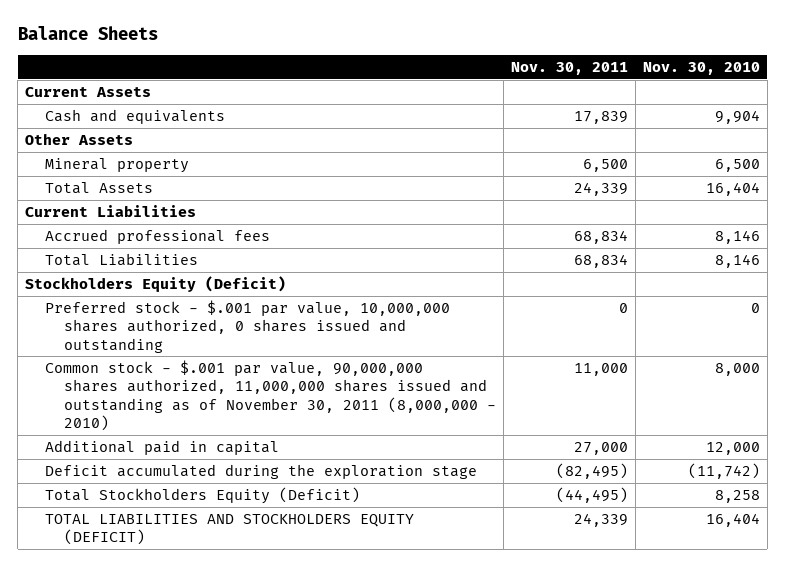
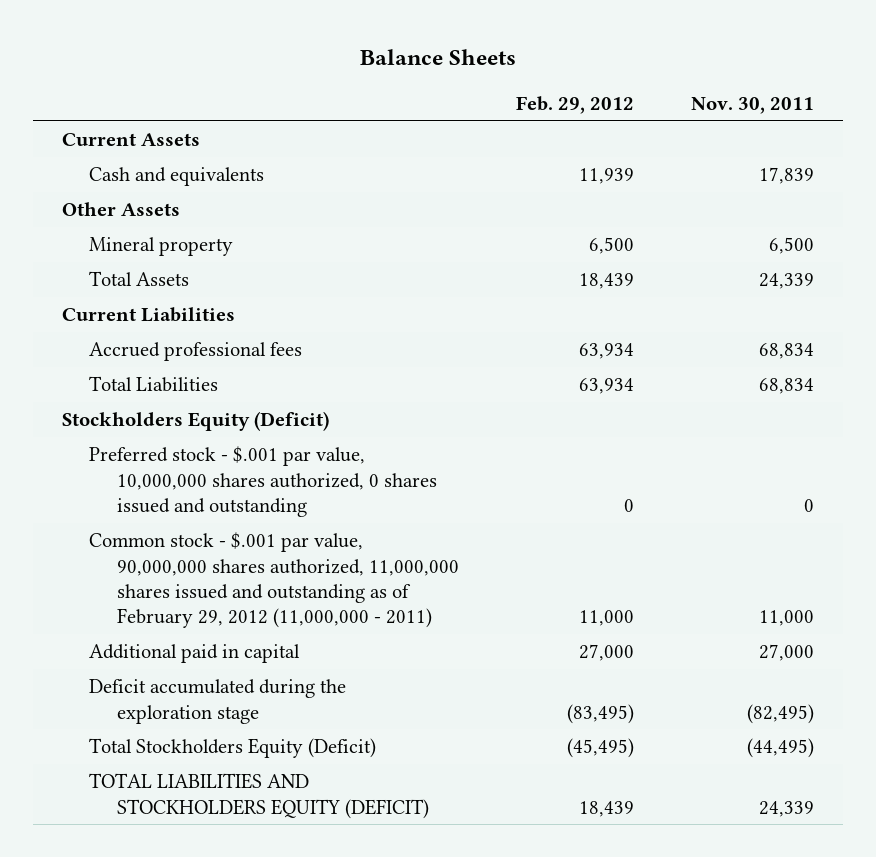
- | Nov. 30, 2011 | Nov. 30, 2010
+ | Feb. 29, 2012 | Nov. 30, 2011
- Common stock - $.001 par value, 90,000,000 shares authorized, 11,000,000 shares issued and outstanding as of November 30, 2011 (8,000,000 - 2010) | 11,000 | 8,000
+ Common stock - $.001 par value, 90,000,000 shares authorized, 11,000,000 shares issued and outstanding as of February 29, 2012 (11,000,000 - 2011) | 11,000 | 11,000

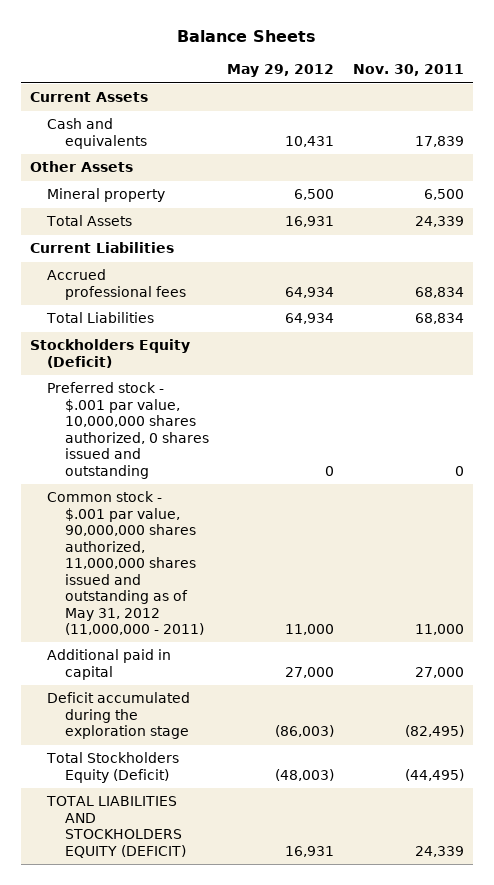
- | Feb. 29, 2012 | Nov. 30, 2011
+ | May 29, 2012 | Nov. 30, 2011
- Common stock - $.001 par value, 90,000,000 shares authorized, 11,000,000 shares issued and outstanding as of February 29, 2012 (11,000,000 - 2011) | 11,000 | 11,000
+ Common stock - $.001 par value, 90,000,000 shares authorized, 11,000,000 shares issued and outstanding as of May 31, 2012 (11,000,000 - 2011) | 11,000 | 11,000

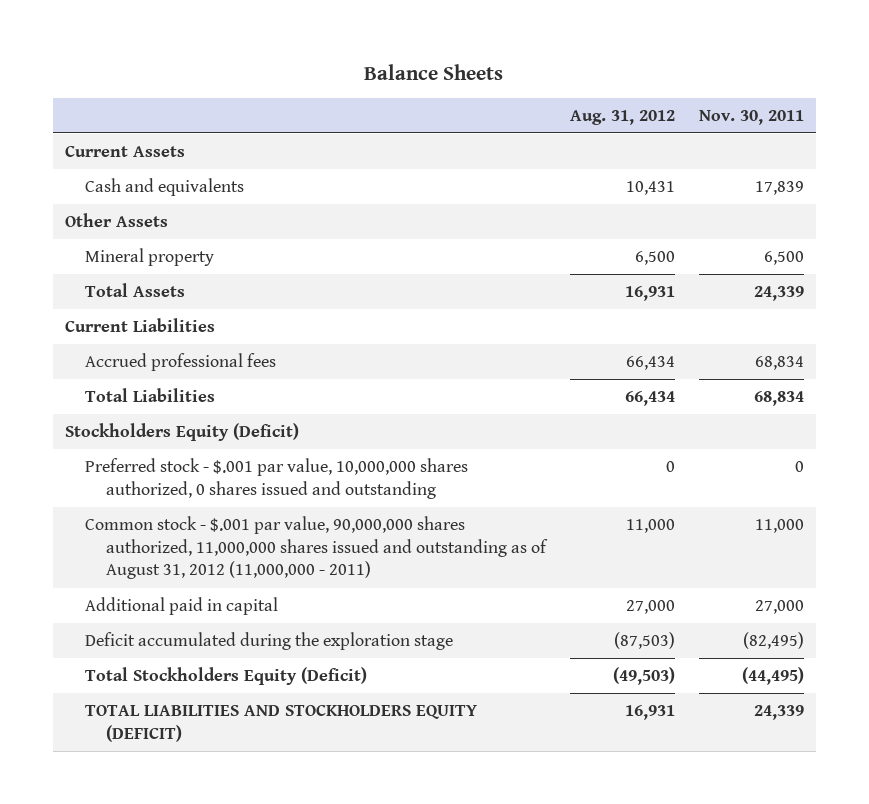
- | May 29, 2012 | Nov. 30, 2011
+ | Aug. 31, 2012 | Nov. 30, 2011
- Common stock - $.001 par value, 90,000,000 shares authorized, 11,000,000 shares issued and outstanding as of May 31, 2012 (11,000,000 - 2011) | 11,000 | 11,000
+ Common stock - $.001 par value, 90,000,000 shares authorized, 11,000,000 shares issued and outstanding as of August 31, 2012 (11,000,000 - 2011) | 11,000 | 11,000

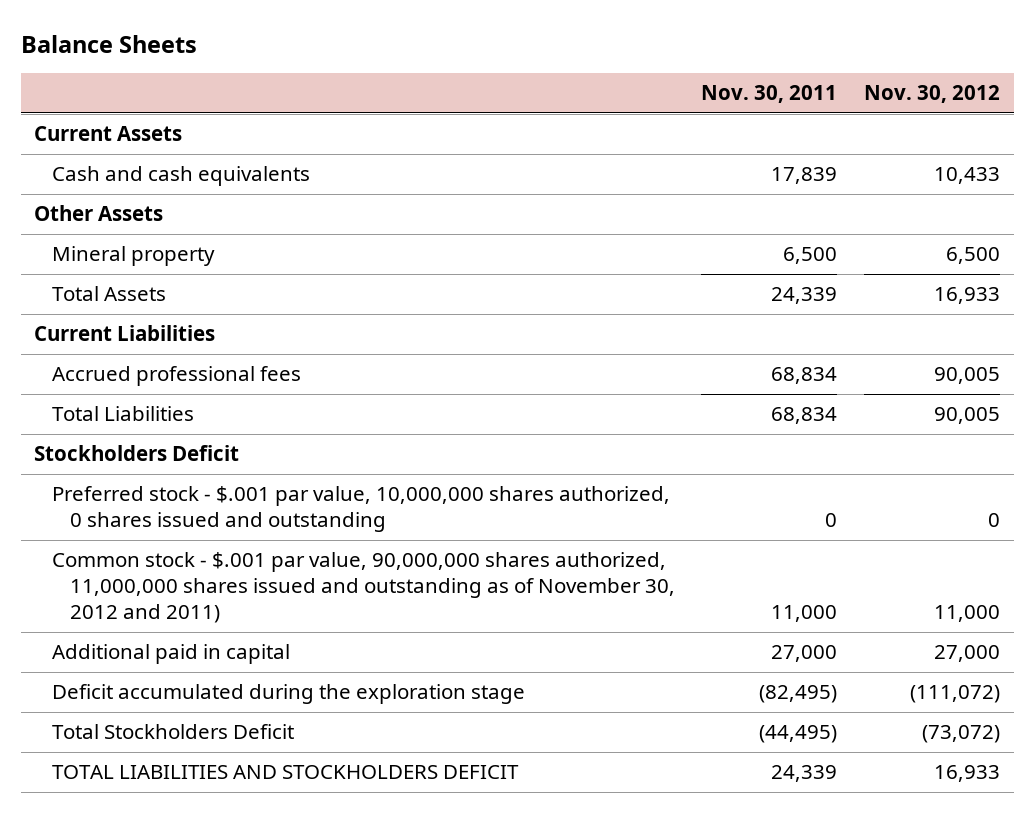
- | Aug. 31, 2012 | Nov. 30, 2011
+ | Nov. 30, 2011 | Nov. 30, 2012
- Cash and equivalents | 10,431 | 17,839
+ Cash and cash equivalents | 17,839 | 10,433
- Stockholders Equity (Deficit)
+ Stockholders Deficit
- Common stock - $.001 par value, 90,000,000 shares authorized, 11,000,000 shares issued and outstanding as of August 31, 2012 (11,000,000 - 2011) | 11,000 | 11,000
+ Common stock - $.001 par value, 90,000,000 shares authorized, 11,000,000 shares issued and outstanding as of November 30, 2012 and 2011) | 11,000 | 11,000
- Total Stockholders Equity (Deficit) | (49,503) | (44,495)
- TOTAL LIABILITIES AND STOCKHOLDERS EQUITY (DEFICIT) | 16,931 | 24,339
+ Total Stockholders Deficit | (44,495) | (73,072)
+ TOTAL LIABILITIES AND STOCKHOLDERS DEFICIT | 24,339 | 16,933

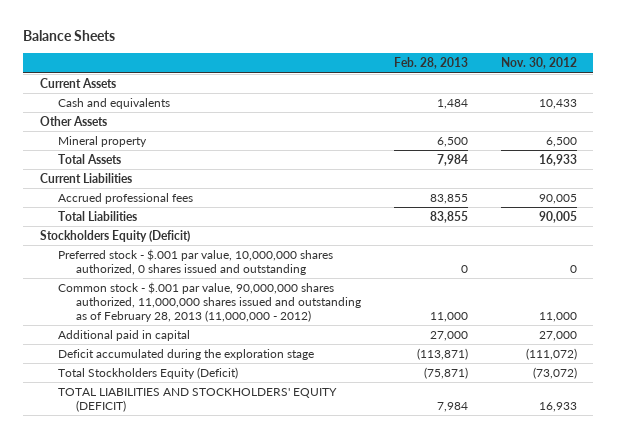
- | Nov. 30, 2011 | Nov. 30, 2012
+ | Feb. 28, 2013 | Nov. 30, 2012
- Cash and cash equivalents | 17,839 | 10,433
+ Cash and equivalents | 1,484 | 10,433
- Stockholders Deficit
+ Stockholders Equity (Deficit)
- Common stock - $.001 par value, 90,000,000 shares authorized, 11,000,000 shares issued and outstanding as of November 30, 2012 and 2011) | 11,000 | 11,000
+ Common stock - $.001 par value, 90,000,000 shares authorized, 11,000,000 shares issued and outstanding as of February 28, 2013 (11,000,000 - 2012) | 11,000 | 11,000
- Total Stockholders Deficit | (44,495) | (73,072)
- TOTAL LIABILITIES AND STOCKHOLDERS DEFICIT | 24,339 | 16,933
+ Total Stockholders Equity (Deficit) | (75,871) | (73,072)
+ TOTAL LIABILITIES AND STOCKHOLDERS' EQUITY (DEFICIT) | 7,984 | 16,933

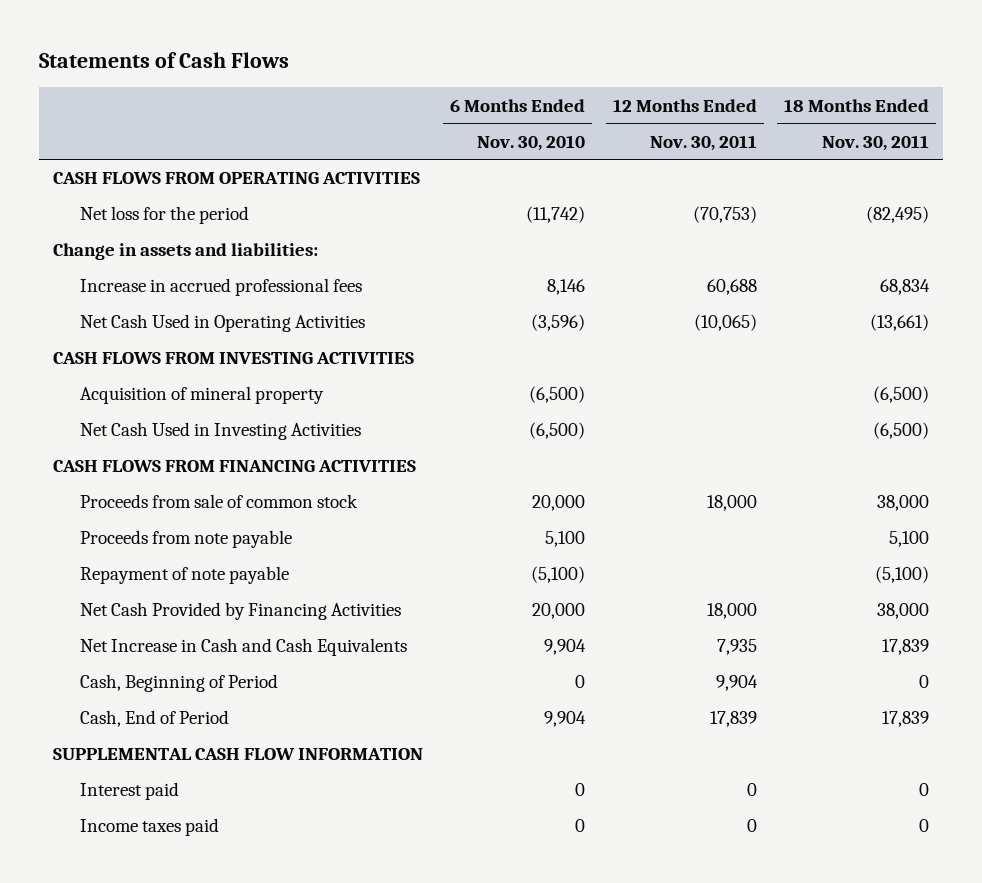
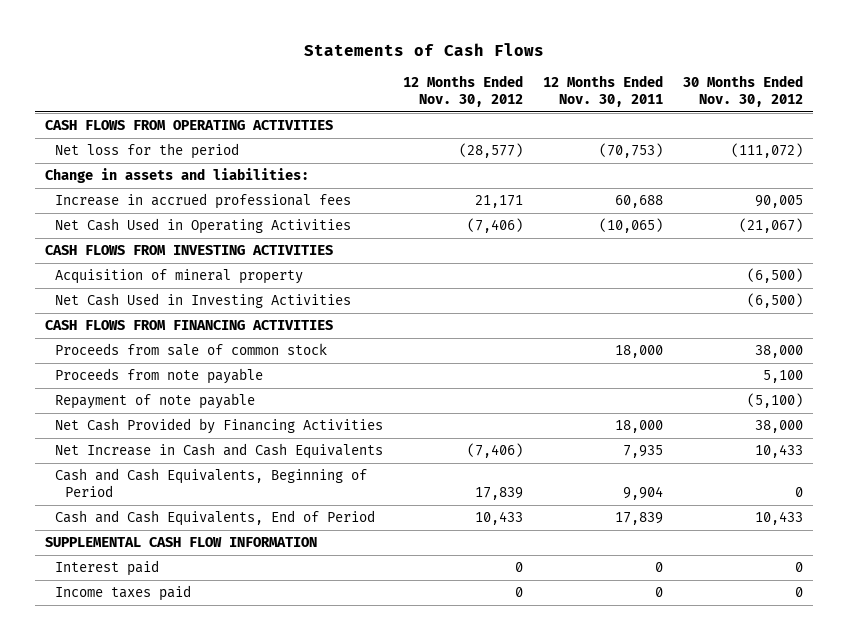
- | 6 Months Ended Nov. 30, 2010 | 12 Months Ended Nov. 30, 2011 | 18 Months Ended Nov. 30, 2011
+ | 12 Months Ended Nov. 30, 2012 | 12 Months Ended Nov. 30, 2011 | 30 Months Ended Nov. 30, 2012
- Cash, Beginning of Period | 0 | 9,904 | 0
- Cash, End of Period | 9,904 | 17,839 | 17,839
+ Cash and Cash Equivalents, Beginning of Period | 17,839 | 9,904 | 0
+ Cash and Cash Equivalents, End of Period | 10,433 | 17,839 | 10,433

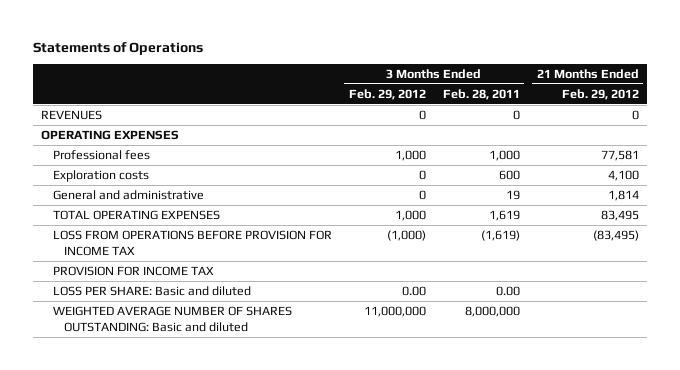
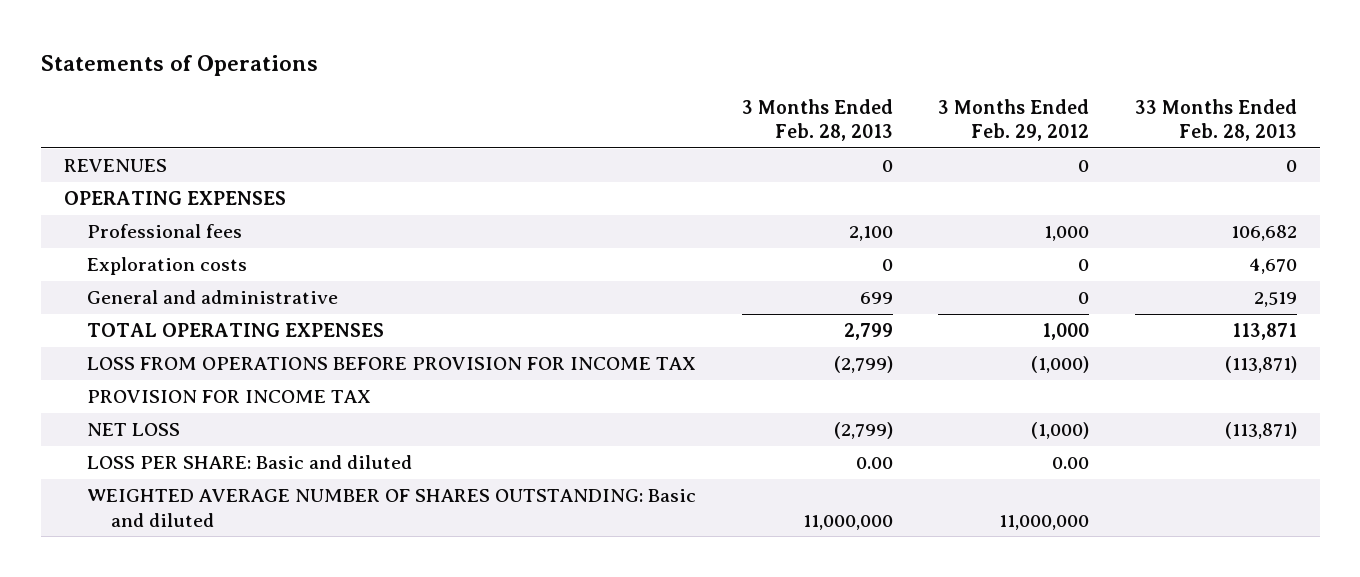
- | 3 Months Ended Feb. 29, 2012 | 3 Months Ended Feb. 28, 2011 | 21 Months Ended Feb. 29, 2012
+ | 3 Months Ended Feb. 28, 2013 | 3 Months Ended Feb. 29, 2012 | 33 Months Ended Feb. 28, 2013
+ NET LOSS | (2,799) | (1,000) | (113,871)

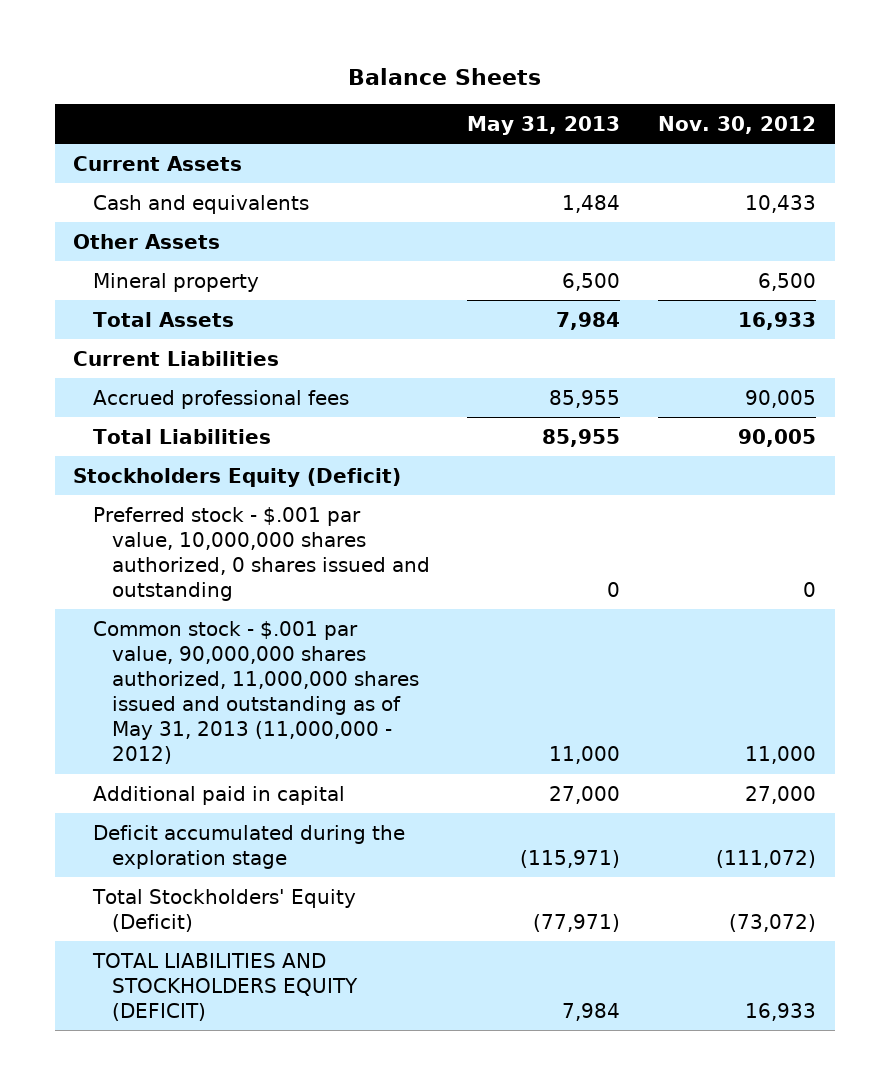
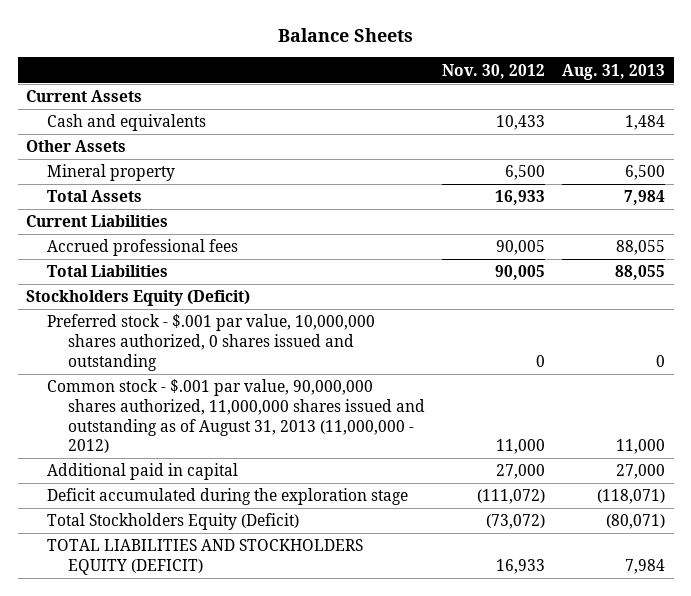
- | May 31, 2013 | Nov. 30, 2012
+ | Nov. 30, 2012 | Aug. 31, 2013
- Common stock - $.001 par value, 90,000,000 shares authorized, 11,000,000 shares issued and outstanding as of May 31, 2013 (11,000,000 - 2012) | 11,000 | 11,000
+ Common stock - $.001 par value, 90,000,000 shares authorized, 11,000,000 shares issued and outstanding as of August 31, 2013 (11,000,000 - 2012) | 11,000 | 11,000
- Total Stockholders' Equity (Deficit) | (77,971) | (73,072)
+ Total Stockholders Equity (Deficit) | (73,072) | (80,071)

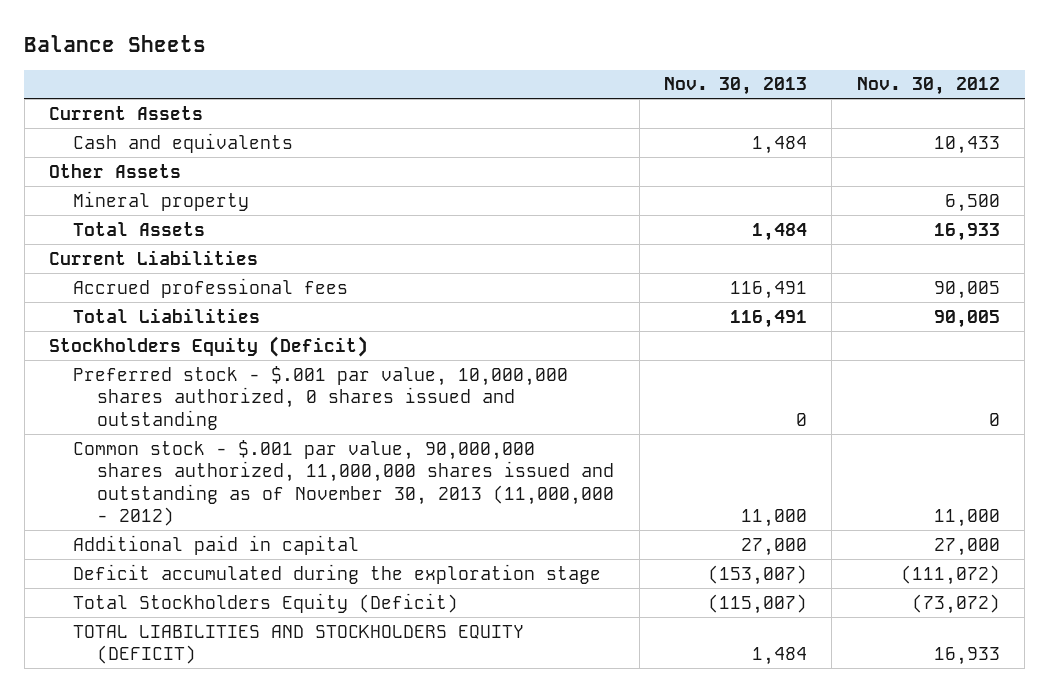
- | Nov. 30, 2012 | Aug. 31, 2013
+ | Nov. 30, 2013 | Nov. 30, 2012
- Common stock - $.001 par value, 90,000,000 shares authorized, 11,000,000 shares issued and outstanding as of August 31, 2013 (11,000,000 - 2012) | 11,000 | 11,000
+ Common stock - $.001 par value, 90,000,000 shares authorized, 11,000,000 shares issued and outstanding as of November 30, 2013 (11,000,000 - 2012) | 11,000 | 11,000

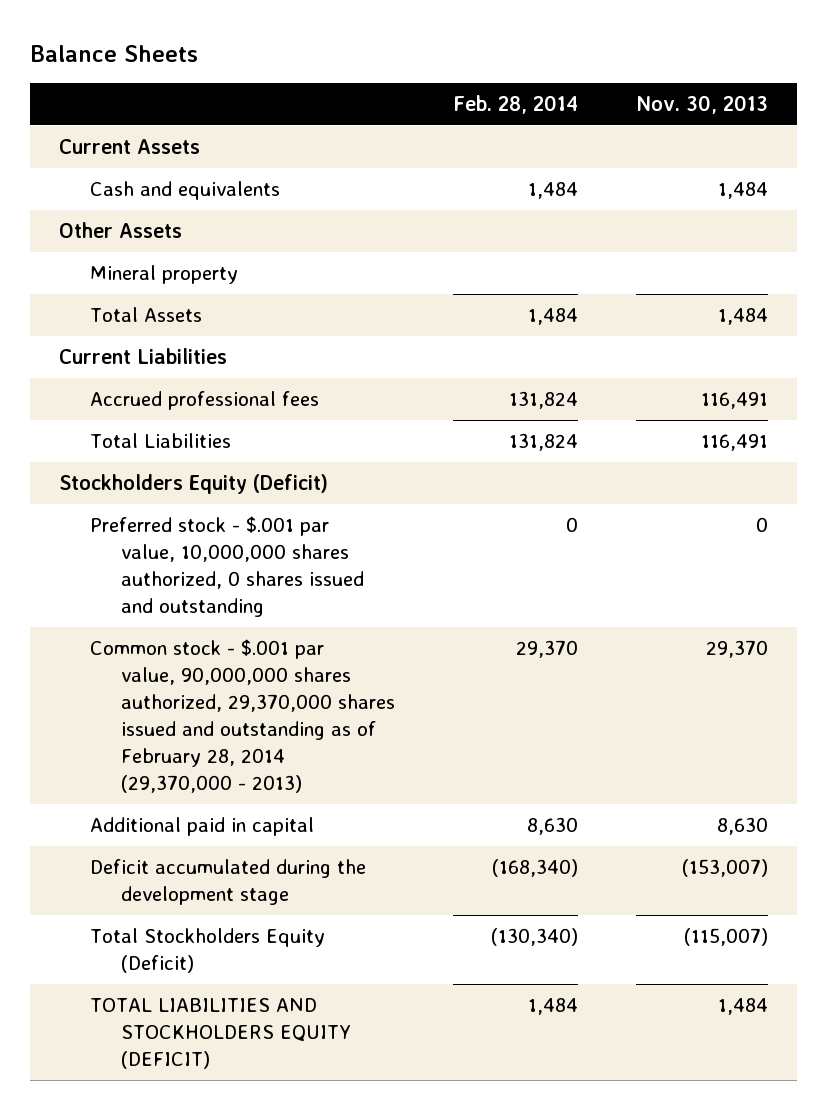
- | Nov. 30, 2013 | Nov. 30, 2012
+ | Feb. 28, 2014 | Nov. 30, 2013
- Common stock - $.001 par value, 90,000,000 shares authorized, 11,000,000 shares issued and outstanding as of November 30, 2013 (11,000,000 - 2012) | 11,000 | 11,000
- Additional paid in capital | 27,000 | 27,000
- Deficit accumulated during the exploration stage | (153,007) | (111,072)
+ Common stock - $.001 par value, 90,000,000 shares authorized, 29,370,000 shares issued and outstanding as of February 28, 2014 (29,370,000 - 2013) | 29,370 | 29,370
+ Additional paid in capital | 8,630 | 8,630
+ Deficit accumulated during the development stage | (168,340) | (153,007)

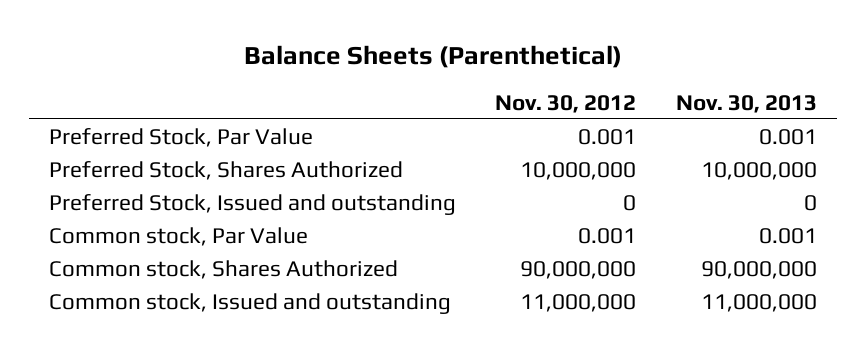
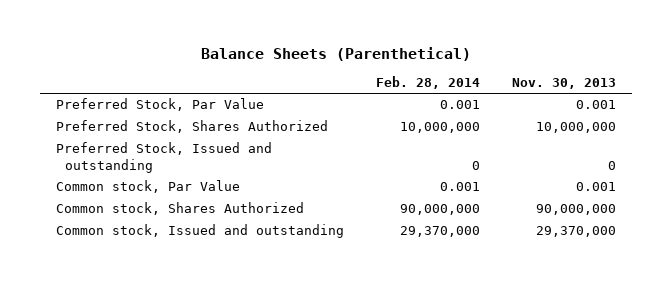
- | Nov. 30, 2012 | Nov. 30, 2013
+ | Feb. 28, 2014 | Nov. 30, 2013
- Common stock, Issued and outstanding | 11,000,000 | 11,000,000
+ Common stock, Issued and outstanding | 29,370,000 | 29,370,000

